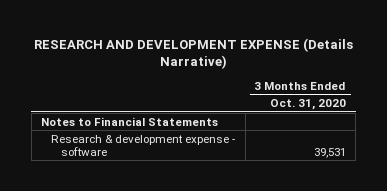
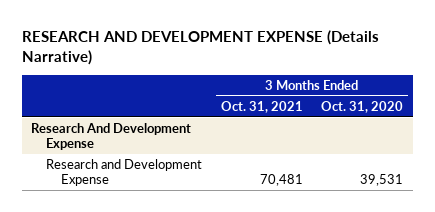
- | 3 Months Ended Oct. 31, 2020
+ | 3 Months Ended Oct. 31, 2021 | 3 Months Ended Oct. 31, 2020
- Notes to Financial Statements
- Research & development expense - software | 39,531
+ Research And Development Expense
+ Research and Development Expense | 70,481 | 39,531

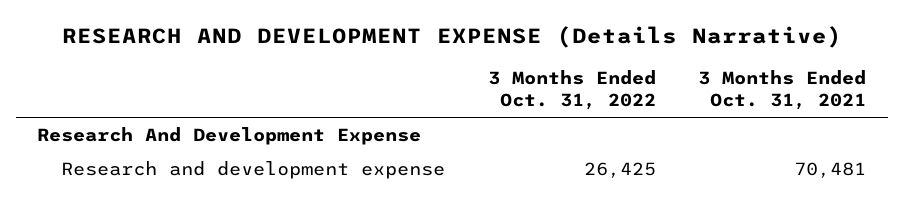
- | 3 Months Ended Oct. 31, 2021 | 3 Months Ended Oct. 31, 2020
+ | 3 Months Ended Oct. 31, 2022 | 3 Months Ended Oct. 31, 2021
- Research and Development Expense | 70,481 | 39,531
+ Research and development expense | 26,425 | 70,481

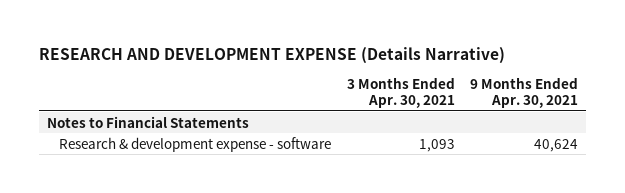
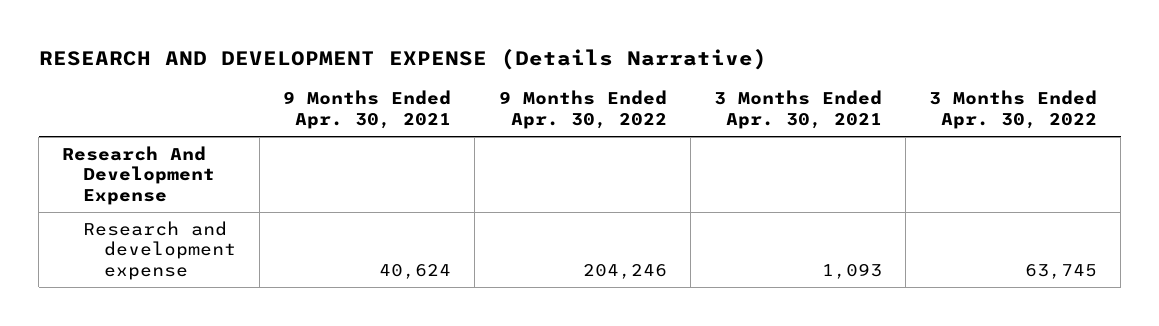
- | 3 Months Ended Apr. 30, 2021 | 9 Months Ended Apr. 30, 2021
+ | 9 Months Ended Apr. 30, 2021 | 9 Months Ended Apr. 30, 2022 | 3 Months Ended Apr. 30, 2021 | 3 Months Ended Apr. 30, 2022
- Notes to Financial Statements
- Research & development expense - software | 1,093 | 40,624
+ Research And Development Expense
+ Research and development expense | 40,624 | 204,246 | 1,093 | 63,745

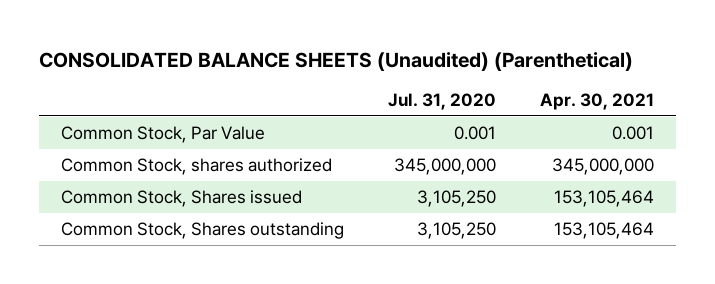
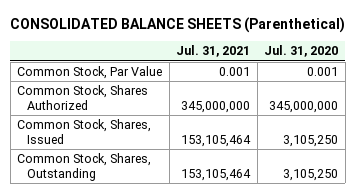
- CONSOLIDATED BALANCE SHEETS (Unaudited) (Parenthetical)
+ CONSOLIDATED BALANCE SHEETS (Parenthetical)
- | Jul. 31, 2020 | Apr. 30, 2021
+ | Jul. 31, 2021 | Jul. 31, 2020
- Common Stock, shares authorized | 345,000,000 | 345,000,000
- Common Stock, Shares issued | 3,105,250 | 153,105,464
- Common Stock, Shares outstanding | 3,105,250 | 153,105,464
+ Common Stock, Shares Authorized | 345,000,000 | 345,000,000
+ Common Stock, Shares, Issued | 153,105,464 | 3,105,250
+ Common Stock, Shares, Outstanding | 153,105,464 | 3,105,250

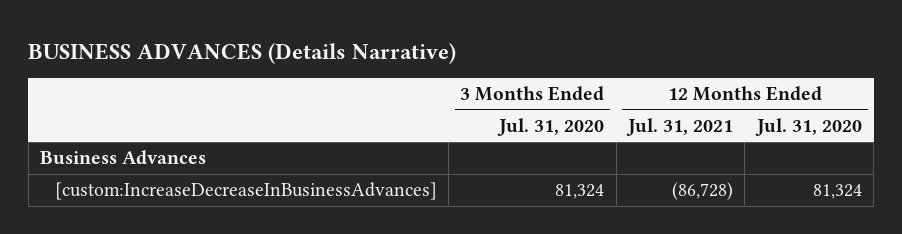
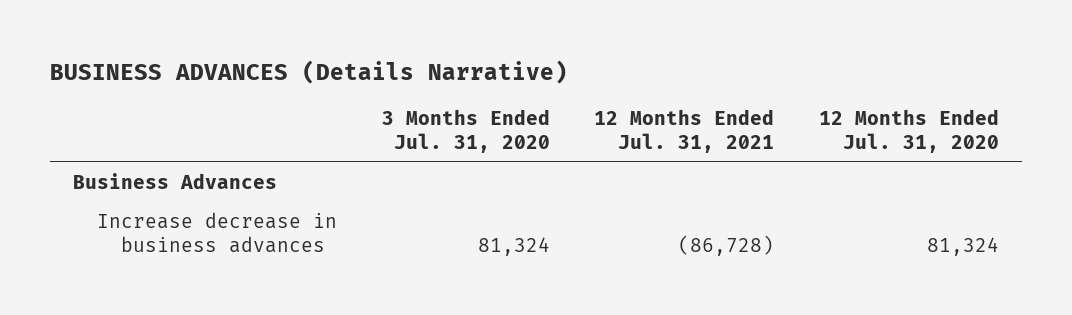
- [custom:IncreaseDecreaseInBusinessAdvances] | 81,324 | (86,728) | 81,324
+ Increase decrease in business advances | 81,324 | (86,728) | 81,324

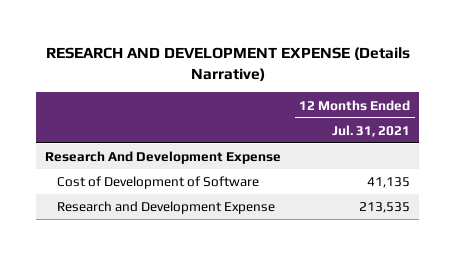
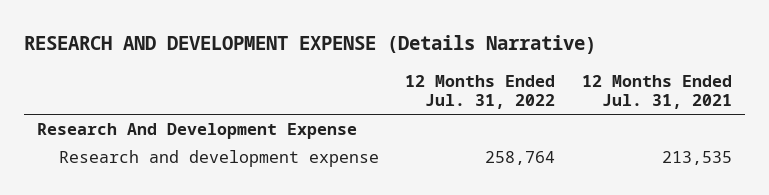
- | 12 Months Ended Jul. 31, 2021
+ | 12 Months Ended Jul. 31, 2022 | 12 Months Ended Jul. 31, 2021
- Cost of Development of Software | 41,135
- Research and Development Expense | 213,535
+ Research and development expense | 258,764 | 213,535

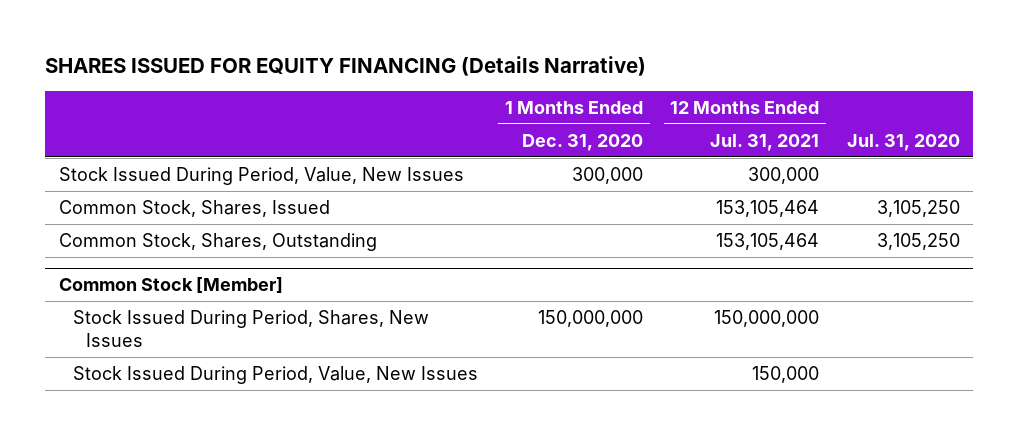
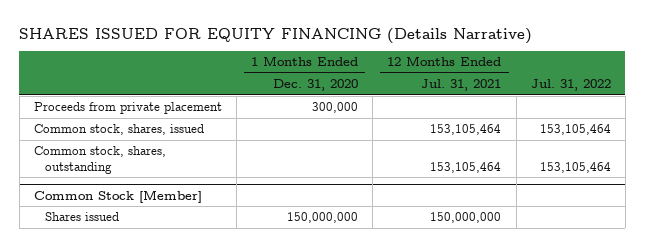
- | 1 Months Ended Dec. 31, 2020 | 12 Months Ended Jul. 31, 2021 | Jul. 31, 2020
+ | 1 Months Ended Dec. 31, 2020 | 12 Months Ended Jul. 31, 2021 | Jul. 31, 2022
- Stock Issued During Period, Value, New Issues | 300,000 | 300,000 |
- Common Stock, Shares, Issued | | 153,105,464 | 3,105,250
- Common Stock, Shares, Outstanding | | 153,105,464 | 3,105,250
+ Proceeds from private placement | 300,000 | |
+ Common stock, shares, issued | | 153,105,464 | 153,105,464
+ Common stock, shares, outstanding | | 153,105,464 | 153,105,464
@ Common Stock [Member]
- Stock Issued During Period, Shares, New Issues | 150,000,000 | 150,000,000 |
- Stock Issued During Period, Value, New Issues | | 150,000 |
+ Shares issued | 150,000,000 | 150,000,000 |

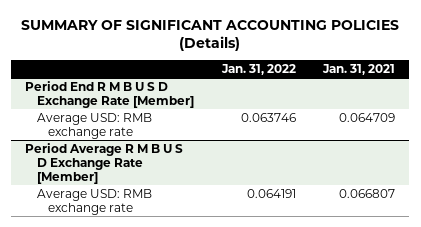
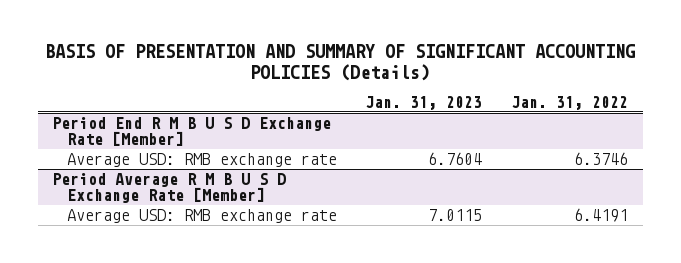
- SUMMARY OF SIGNIFICANT ACCOUNTING POLICIES (Details)
+ BASIS OF PRESENTATION AND SUMMARY OF SIGNIFICANT ACCOUNTING POLICIES (Details)
- | Jan. 31, 2022 | Jan. 31, 2021
+ | Jan. 31, 2023 | Jan. 31, 2022
@ Period End R M B U S D Exchange Rate [Member]
- Average USD: RMB exchange rate | 0.063746 | 0.064709
+ Average USD: RMB exchange rate | 6.7604 | 6.3746
@ Period Average R M B U S D Exchange Rate [Member]
- Average USD: RMB exchange rate | 0.064191 | 0.066807
+ Average USD: RMB exchange rate | 7.0115 | 6.4191

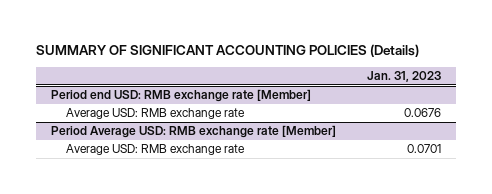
- BASIS OF PRESENTATION AND SUMMARY OF SIGNIFICANT ACCOUNTING POLICIES (Details)
+ SUMMARY OF SIGNIFICANT ACCOUNTING POLICIES (Details)
- | Jan. 31, 2023 | Jan. 31, 2022
+ | Jan. 31, 2023
- Period End R M B U S D Exchange Rate [Member]
- Average USD: RMB exchange rate | 6.7604 | 6.3746
- Period Average R M B U S D Exchange Rate [Member]
- Average USD: RMB exchange rate | 7.0115 | 6.4191
+ Period end USD: RMB exchange rate [Member]
+ Average USD: RMB exchange rate | 0.0676
+ Period Average USD: RMB exchange rate [Member]
+ Average USD: RMB exchange rate | 0.0701

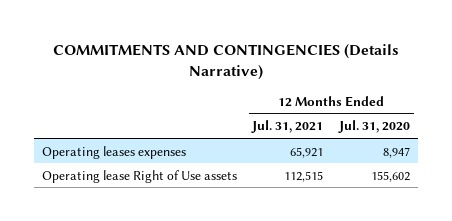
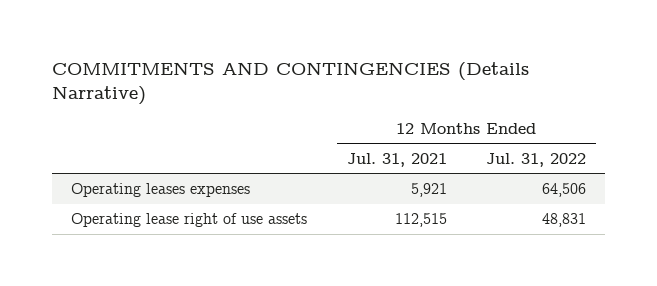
- | 12 Months Ended Jul. 31, 2021 | 12 Months Ended Jul. 31, 2020
+ | 12 Months Ended Jul. 31, 2021 | 12 Months Ended Jul. 31, 2022
- Operating leases expenses | 65,921 | 8,947
- Operating lease Right of Use assets | 112,515 | 155,602
+ Operating leases expenses | 5,921 | 64,506
+ Operating lease right of use assets | 112,515 | 48,831

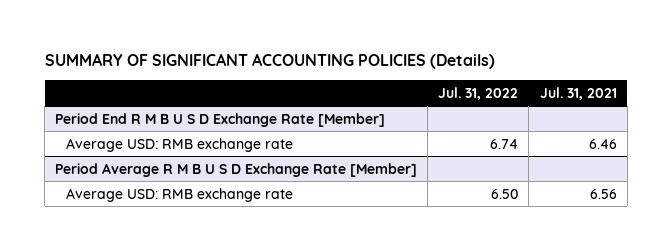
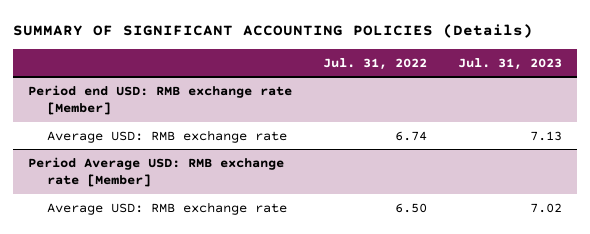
- | Jul. 31, 2022 | Jul. 31, 2021
+ | Jul. 31, 2022 | Jul. 31, 2023
- Period End R M B U S D Exchange Rate [Member]
+ Period end USD: RMB exchange rate [Member]
- Period Average R M B U S D Exchange Rate [Member]
+ Period Average USD: RMB exchange rate [Member]

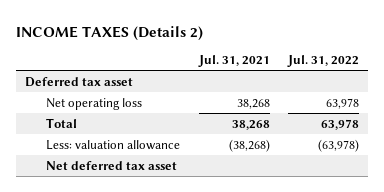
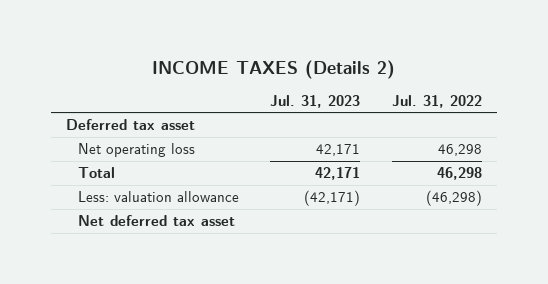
- | Jul. 31, 2021 | Jul. 31, 2022
+ | Jul. 31, 2023 | Jul. 31, 2022
- Net operating loss | 38,268 | 63,978
- Total | 38,268 | 63,978
- Less: valuation allowance | (38,268) | (63,978)
+ Net operating loss | 42,171 | 46,298
+ Total | 42,171 | 46,298
+ Less: valuation allowance | (42,171) | (46,298)

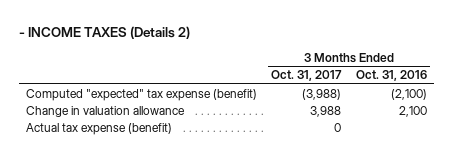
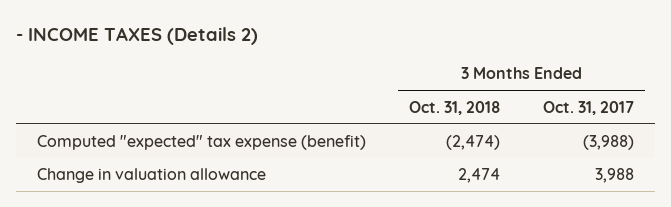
- | 3 Months Ended Oct. 31, 2017 | 3 Months Ended Oct. 31, 2016
+ | 3 Months Ended Oct. 31, 2018 | 3 Months Ended Oct. 31, 2017
- Actual tax expense (benefit) | 0 |

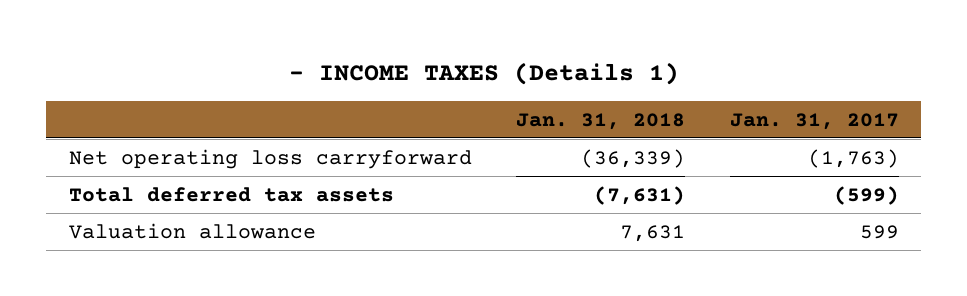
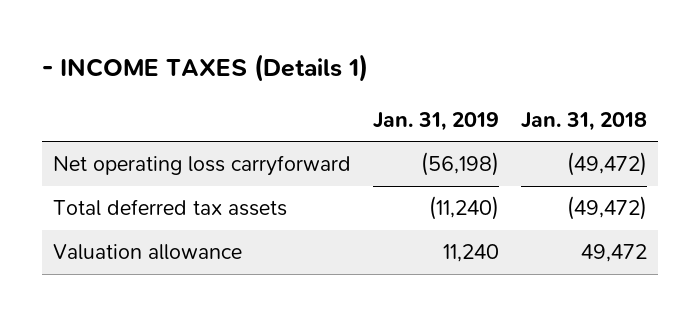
- | Jan. 31, 2018 | Jan. 31, 2017
+ | Jan. 31, 2019 | Jan. 31, 2018
- Net operating loss carryforward | (36,339) | (1,763)
- Total deferred tax assets | (7,631) | (599)
- Valuation allowance | 7,631 | 599
+ Net operating loss carryforward | (56,198) | (49,472)
+ Total deferred tax assets | (11,240) | (49,472)
+ Valuation allowance | 11,240 | 49,472

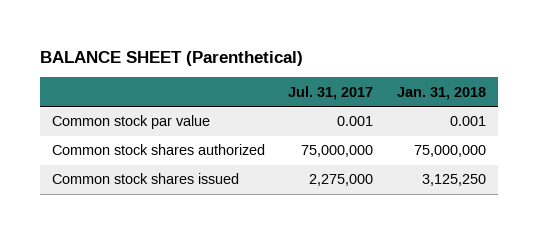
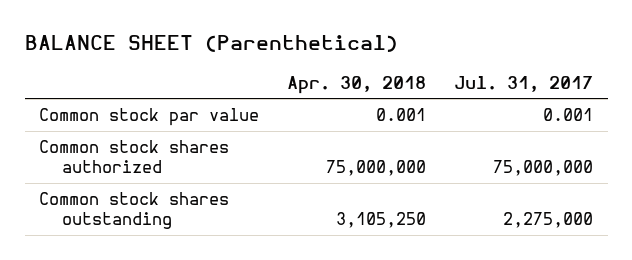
- | Jul. 31, 2017 | Jan. 31, 2018
+ | Apr. 30, 2018 | Jul. 31, 2017
- Common stock shares issued | 2,275,000 | 3,125,250
+ Common stock shares outstanding | 3,105,250 | 2,275,000

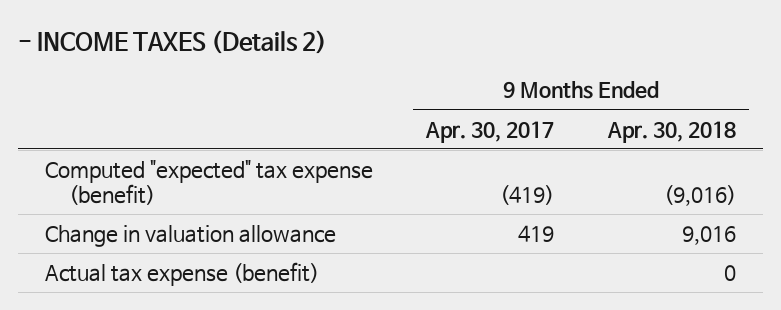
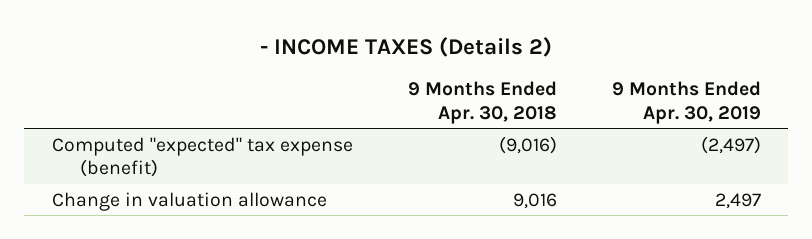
- | 9 Months Ended Apr. 30, 2017 | 9 Months Ended Apr. 30, 2018
+ | 9 Months Ended Apr. 30, 2018 | 9 Months Ended Apr. 30, 2019
- Actual tax expense (benefit) | | 0

